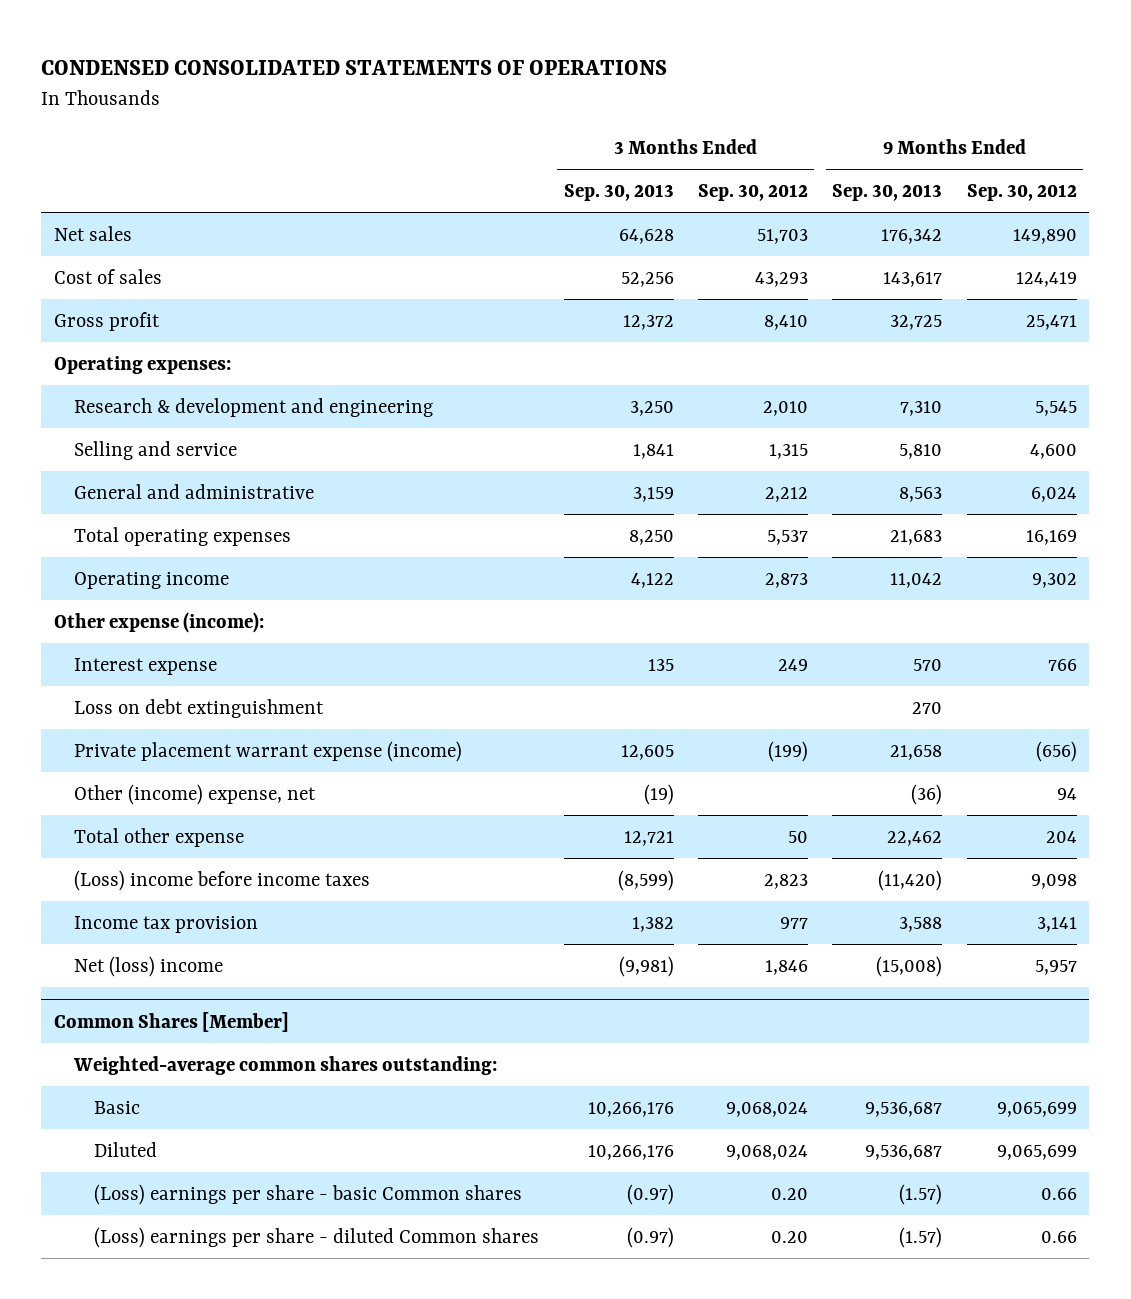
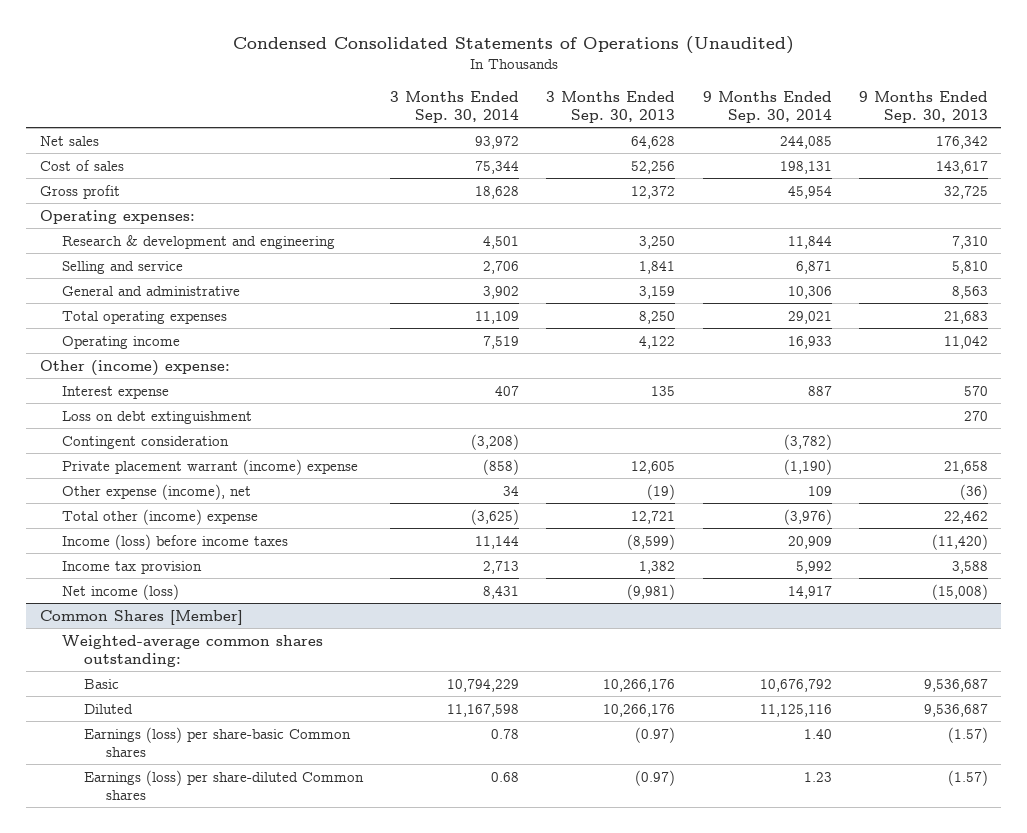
- CONDENSED CONSOLIDATED STATEMENTS OF OPERATIONS
+ Condensed Consolidated Statements of Operations (Unaudited)
- | 3 Months Ended Sep. 30, 2013 | 3 Months Ended Sep. 30, 2012 | 9 Months Ended Sep. 30, 2013 | 9 Months Ended Sep. 30, 2012
+ | 3 Months Ended Sep. 30, 2014 | 3 Months Ended Sep. 30, 2013 | 9 Months Ended Sep. 30, 2014 | 9 Months Ended Sep. 30, 2013
- Other expense (income):
+ Other (income) expense:
- Private placement warrant expense (income) | 12,605 | (199) | 21,658 | (656)
- Other (income) expense, net | (19) | | (36) | 94
- Total other expense | 12,721 | 50 | 22,462 | 204
- (Loss) income before income taxes | (8,599) | 2,823 | (11,420) | 9,098
+ Contingent consideration | (3,208) | | (3,782) |
+ Private placement warrant (income) expense | (858) | 12,605 | (1,190) | 21,658
+ Other expense (income), net | 34 | (19) | 109 | (36)
+ Total other (income) expense | (3,625) | 12,721 | (3,976) | 22,462
+ Income (loss) before income taxes | 11,144 | (8,599) | 20,909 | (11,420)
- Net (loss) income | (9,981) | 1,846 | (15,008) | 5,957
+ Net income (loss) | 8,431 | (9,981) | 14,917 | (15,008)
@ Common Shares [Member]
- (Loss) earnings per share - basic Common shares | (0.97) | 0.20 | (1.57) | 0.66
- (Loss) earnings per share - diluted Common shares | (0.97) | 0.20 | (1.57) | 0.66
+ Earnings (loss) per share-basic Common shares | 0.78 | (0.97) | 1.40 | (1.57)
+ Earnings (loss) per share-diluted Common shares | 0.68 | (0.97) | 1.23 | (1.57)

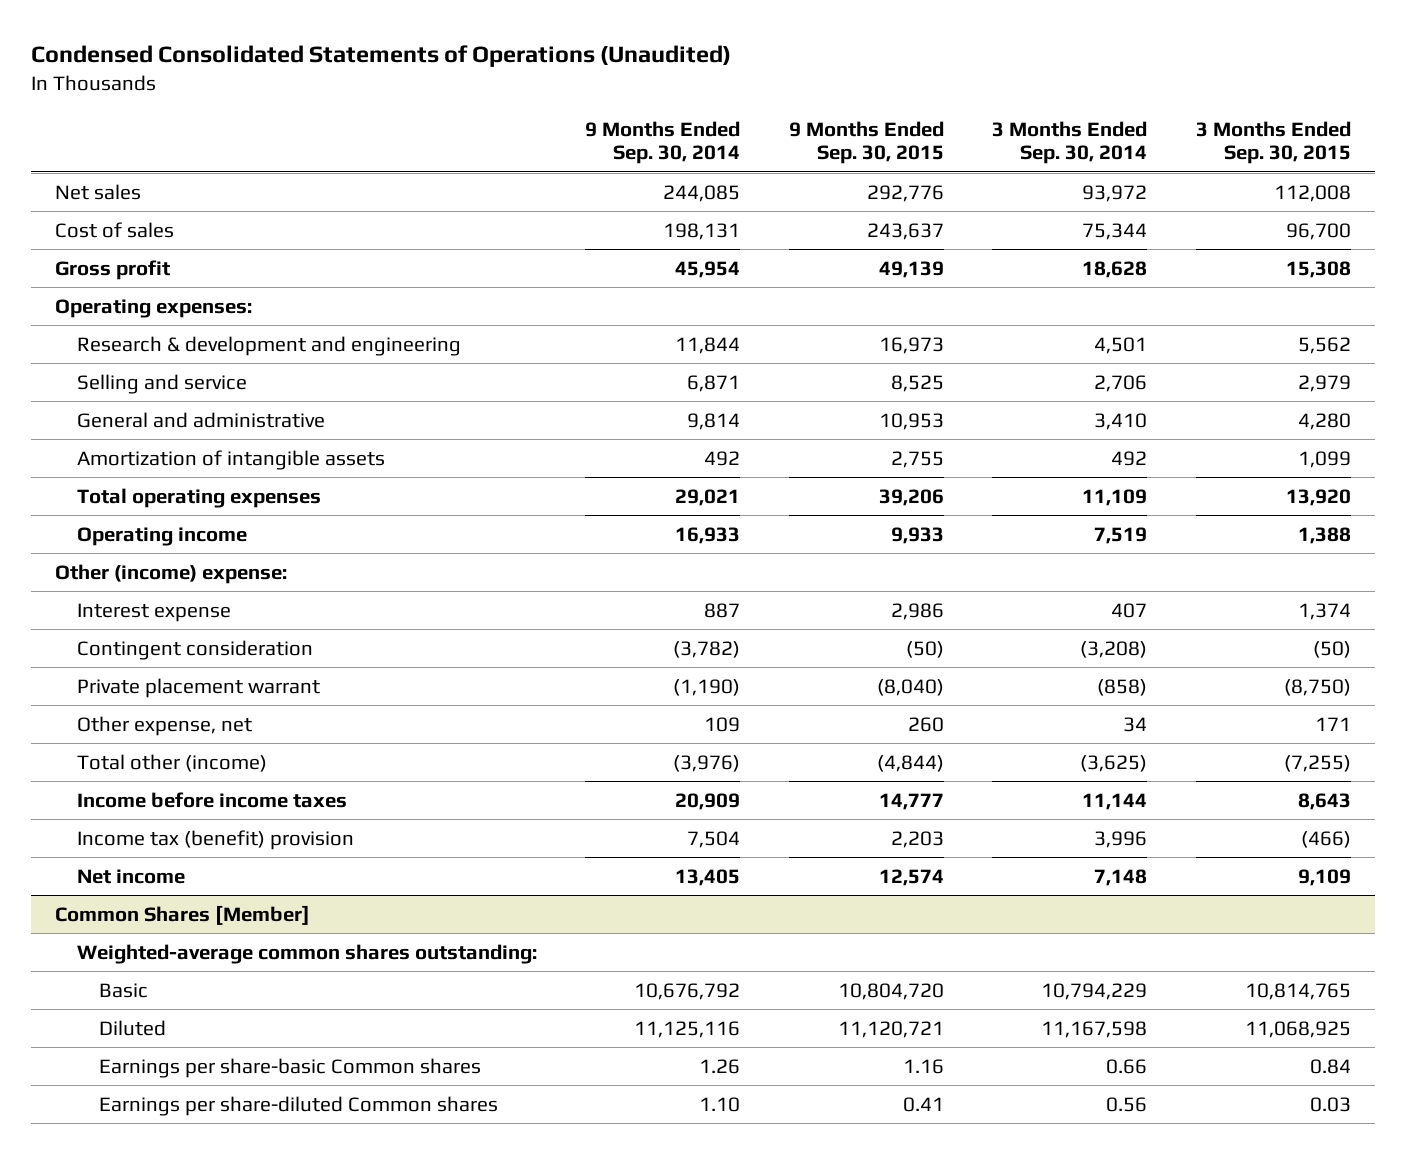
- | 3 Months Ended Sep. 30, 2014 | 3 Months Ended Sep. 30, 2013 | 9 Months Ended Sep. 30, 2014 | 9 Months Ended Sep. 30, 2013
+ | 9 Months Ended Sep. 30, 2014 | 9 Months Ended Sep. 30, 2015 | 3 Months Ended Sep. 30, 2014 | 3 Months Ended Sep. 30, 2015
- General and administrative | 3,902 | 3,159 | 10,306 | 8,563
+ General and administrative | 9,814 | 10,953 | 3,410 | 4,280
+ Amortization of intangible assets | 492 | 2,755 | 492 | 1,099
- Loss on debt extinguishment | | | | 270
- Private placement warrant (income) expense | (858) | 12,605 | (1,190) | 21,658
- Other expense (income), net | 34 | (19) | 109 | (36)
- Total other (income) expense | (3,625) | 12,721 | (3,976) | 22,462
- Income (loss) before income taxes | 11,144 | (8,599) | 20,909 | (11,420)
- Income tax provision | 2,713 | 1,382 | 5,992 | 3,588
- Net income (loss) | 8,431 | (9,981) | 14,917 | (15,008)
+ Private placement warrant | (1,190) | (8,040) | (858) | (8,750)
+ Other expense, net | 109 | 260 | 34 | 171
+ Total other (income) | (3,976) | (4,844) | (3,625) | (7,255)
+ Income before income taxes | 20,909 | 14,777 | 11,144 | 8,643
+ Income tax (benefit) provision | 7,504 | 2,203 | 3,996 | (466)
+ Net income | 13,405 | 12,574 | 7,148 | 9,109
@ Common Shares [Member]
- Earnings (loss) per share-basic Common shares | 0.78 | (0.97) | 1.40 | (1.57)
- Earnings (loss) per share-diluted Common shares | 0.68 | (0.97) | 1.23 | (1.57)
+ Earnings per share-basic Common shares | 1.26 | 1.16 | 0.66 | 0.84
+ Earnings per share-diluted Common shares | 1.10 | 0.41 | 0.56 | 0.03

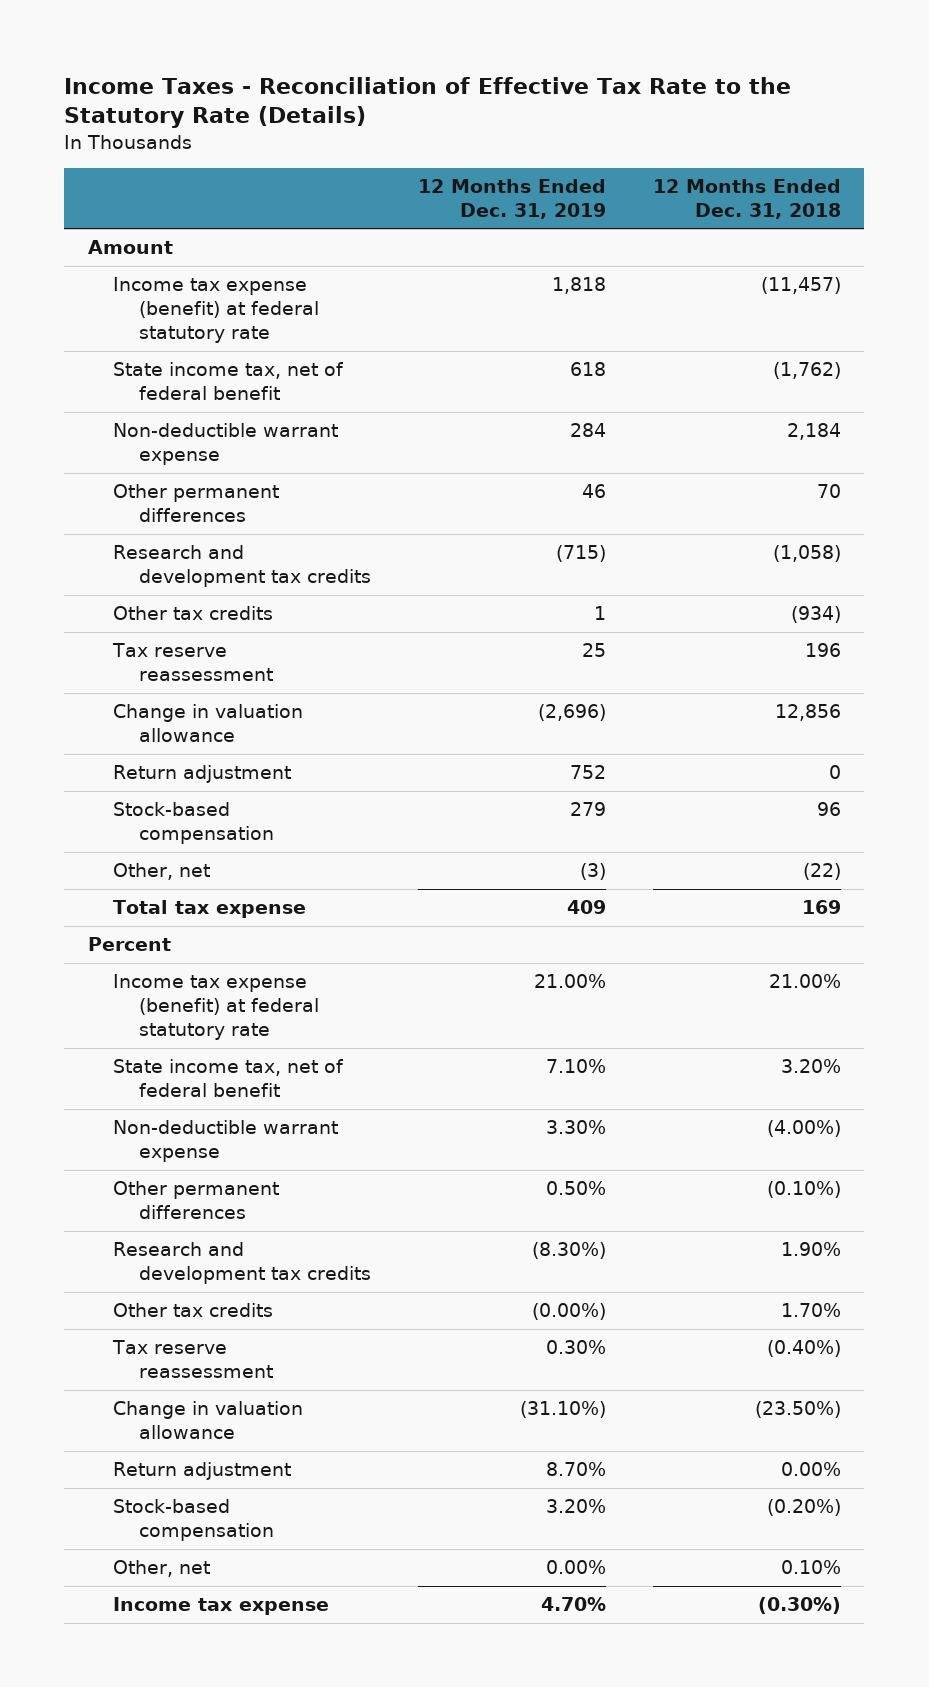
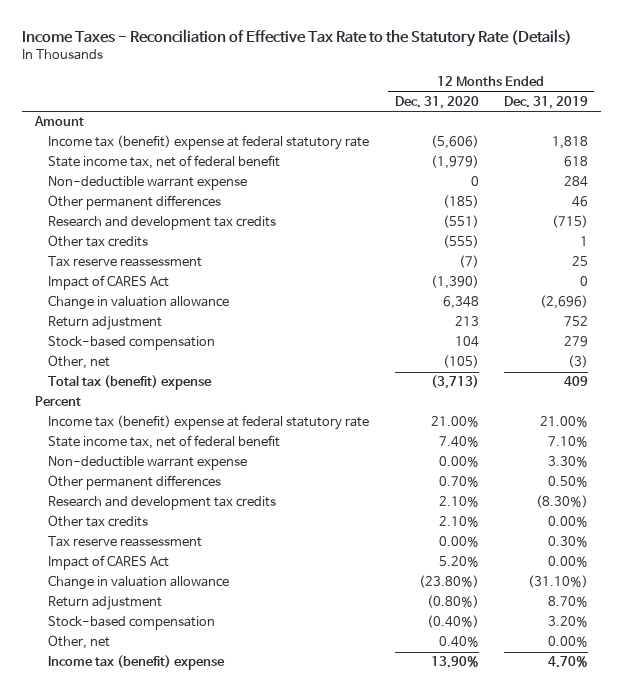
- | 12 Months Ended Dec. 31, 2019 | 12 Months Ended Dec. 31, 2018
+ | 12 Months Ended Dec. 31, 2020 | 12 Months Ended Dec. 31, 2019
- Income tax expense (benefit) at federal statutory rate | 1,818 | (11,457)
+ Income tax (benefit) expense at federal statutory rate | (5,606) | 1,818
+ Impact of CARES Act | (1,390) | 0
- Total tax expense | 409 | 169
+ Total tax (benefit) expense | (3,713) | 409
- Income tax expense (benefit) at federal statutory rate | 21.00% | 21.00%
+ Income tax (benefit) expense at federal statutory rate | 21.00% | 21.00%
- Other tax credits | (0.00%) | 1.70%
+ Other tax credits | 2.10% | 0.00%
+ Impact of CARES Act | 5.20% | 0.00%
- Income tax expense | 4.70% | (0.30%)
+ Income tax (benefit) expense | 13.90% | 4.70%

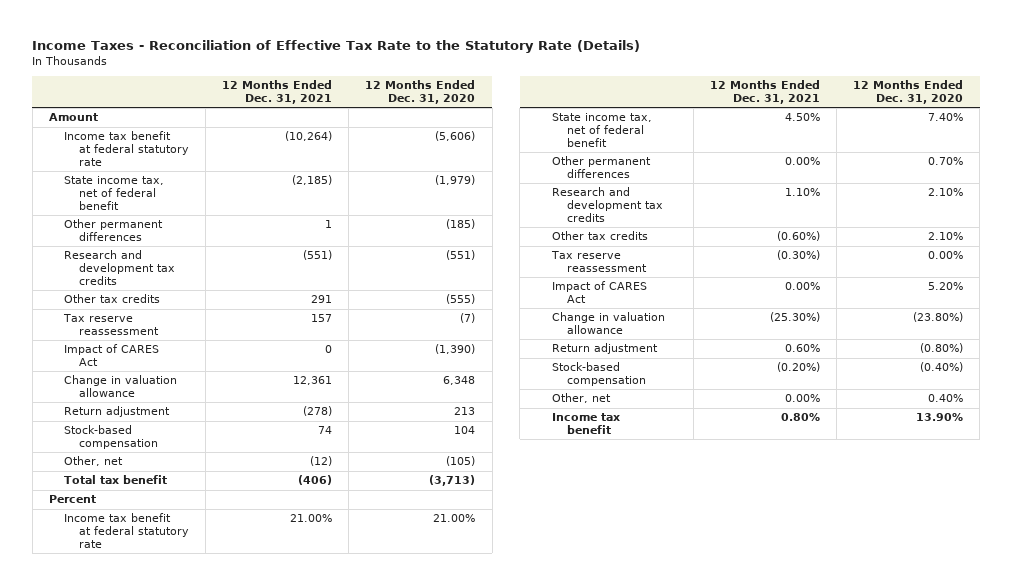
- | 12 Months Ended Dec. 31, 2020 | 12 Months Ended Dec. 31, 2019
+ | 12 Months Ended Dec. 31, 2021 | 12 Months Ended Dec. 31, 2020
- Income tax (benefit) expense at federal statutory rate | (5,606) | 1,818
+ Income tax benefit at federal statutory rate | (10,264) | (5,606)
- Non-deductible warrant expense | 0 | 284
- Total tax (benefit) expense | (3,713) | 409
+ Total tax benefit | (406) | (3,713)
- Income tax (benefit) expense at federal statutory rate | 21.00% | 21.00%
+ Income tax benefit at federal statutory rate | 21.00% | 21.00%
- Non-deductible warrant expense | 0.00% | 3.30%
- Income tax (benefit) expense | 13.90% | 4.70%
+ Income tax benefit | 0.80% | 13.90%

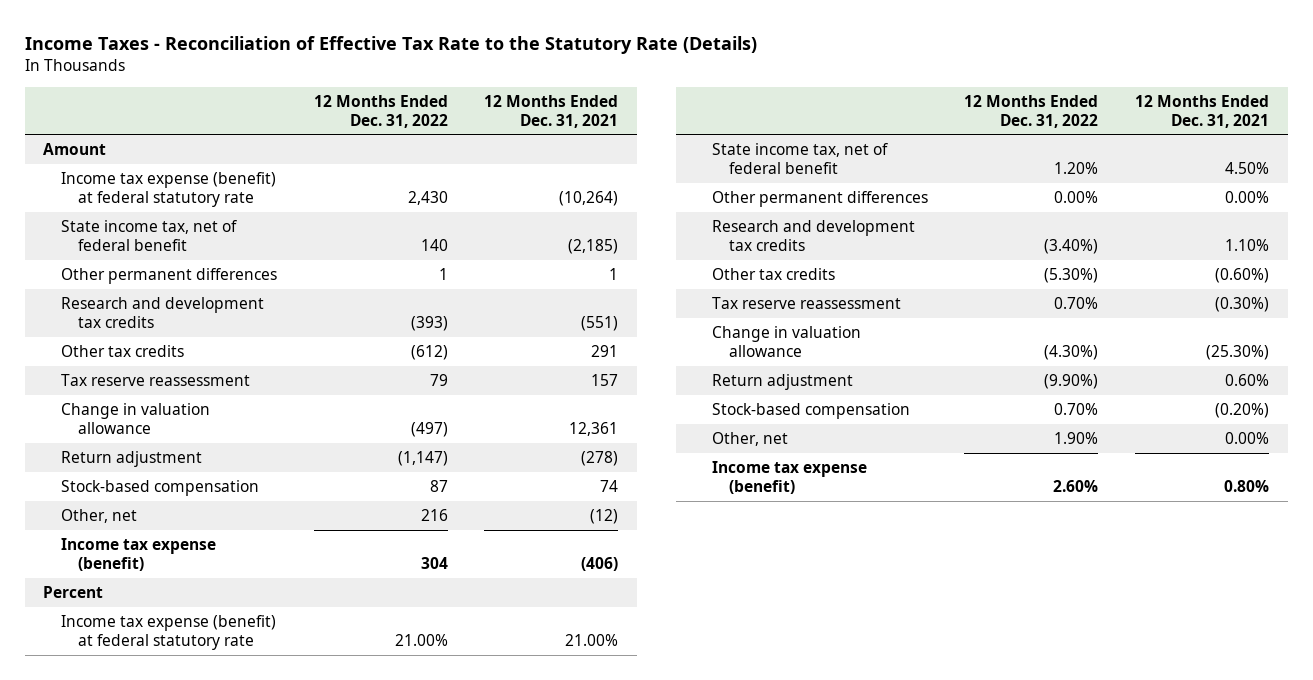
- | 12 Months Ended Dec. 31, 2021 | 12 Months Ended Dec. 31, 2020
+ | 12 Months Ended Dec. 31, 2022 | 12 Months Ended Dec. 31, 2021
- Income tax benefit at federal statutory rate | (10,264) | (5,606)
+ Income tax expense (benefit) at federal statutory rate | 2,430 | (10,264)
- Impact of CARES Act | 0 | (1,390)
- Total tax benefit | (406) | (3,713)
+ Income tax expense (benefit) | 304 | (406)
- Income tax benefit at federal statutory rate | 21.00% | 21.00%
+ Income tax expense (benefit) at federal statutory rate | 21.00% | 21.00%
- Impact of CARES Act | 0.00% | 5.20%
- Income tax benefit | 0.80% | 13.90%
+ Income tax expense (benefit) | 2.60% | 0.80%

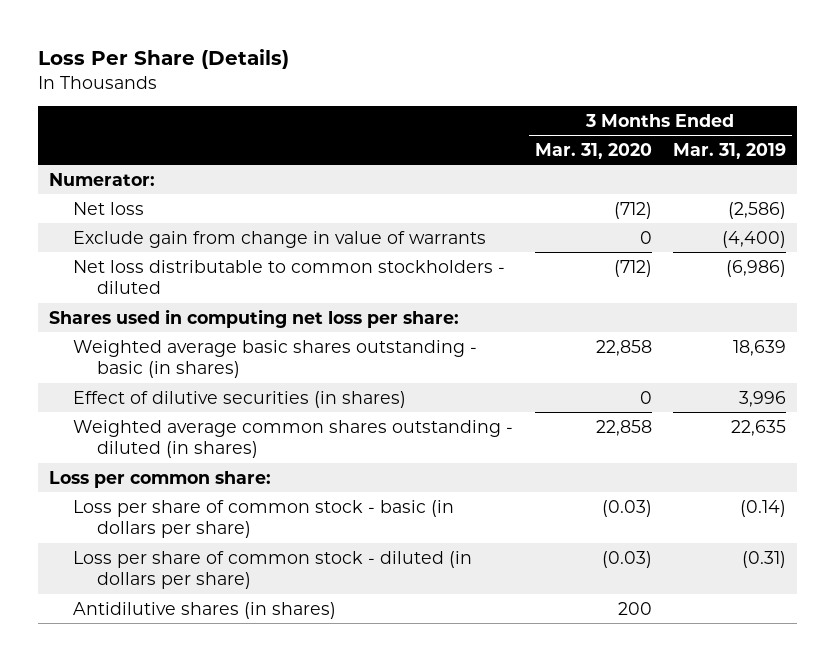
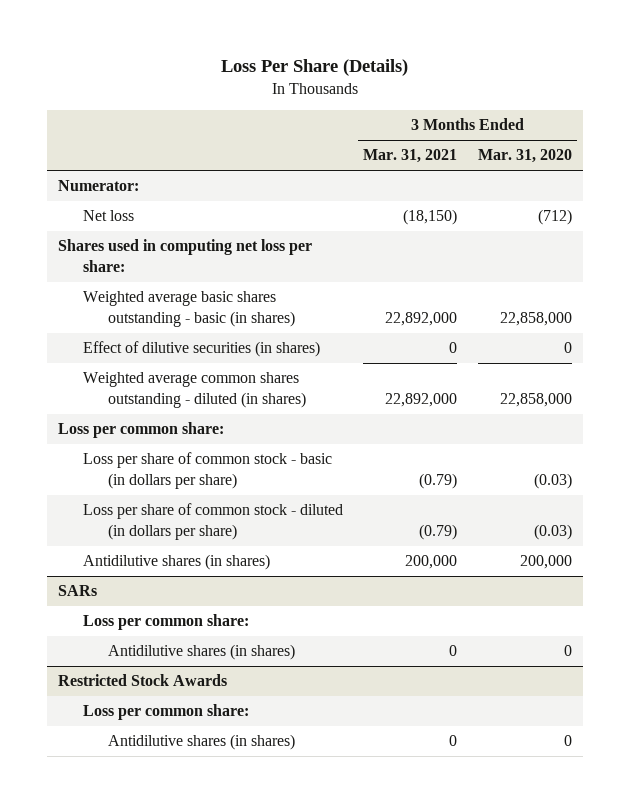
- | 3 Months Ended Mar. 31, 2020 | 3 Months Ended Mar. 31, 2019
+ | 3 Months Ended Mar. 31, 2021 | 3 Months Ended Mar. 31, 2020
- Exclude gain from change in value of warrants | 0 | (4,400)
- Net loss distributable to common stockholders - diluted | (712) | (6,986)
- Weighted average basic shares outstanding - basic (in shares) | 22,858 | 18,639
+ Weighted average basic shares outstanding - basic (in shares) | 22,892,000 | 22,858,000
- Weighted average common shares outstanding - diluted (in shares) | 22,858 | 22,635
+ Weighted average common shares outstanding - diluted (in shares) | 22,892,000 | 22,858,000
- Antidilutive shares (in shares) | 200 |
+ Antidilutive shares (in shares) | 200,000 | 200,000
+ SARs
+ Loss per common share:
+ Antidilutive shares (in shares) | 0 | 0
+ Restricted Stock Awards
+ Loss per common share:
+ Antidilutive shares (in shares) | 0 | 0

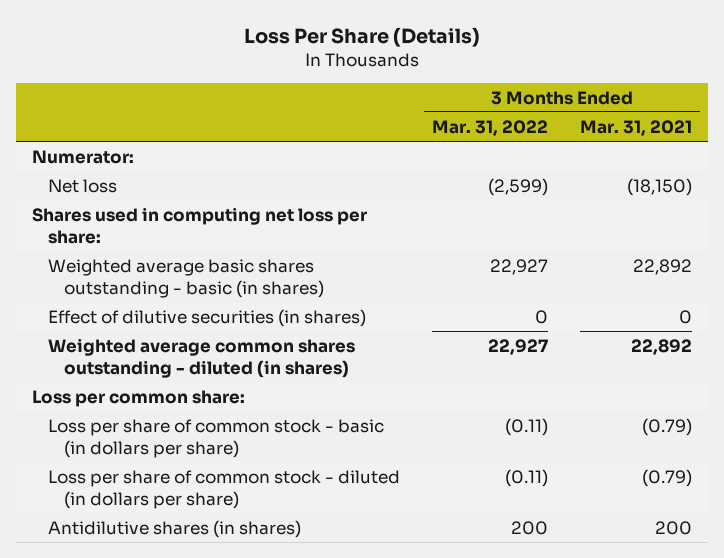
- | 3 Months Ended Mar. 31, 2021 | 3 Months Ended Mar. 31, 2020
+ | 3 Months Ended Mar. 31, 2022 | 3 Months Ended Mar. 31, 2021
- Weighted average basic shares outstanding - basic (in shares) | 22,892,000 | 22,858,000
+ Weighted average basic shares outstanding - basic (in shares) | 22,927 | 22,892
- Weighted average common shares outstanding - diluted (in shares) | 22,892,000 | 22,858,000
+ Weighted average common shares outstanding - diluted (in shares) | 22,927 | 22,892
- Antidilutive shares (in shares) | 200,000 | 200,000
- SARs
- Loss per common share:
- Antidilutive shares (in shares) | 0 | 0
- Restricted Stock Awards
- Loss per common share:
- Antidilutive shares (in shares) | 0 | 0
+ Antidilutive shares (in shares) | 200 | 200

